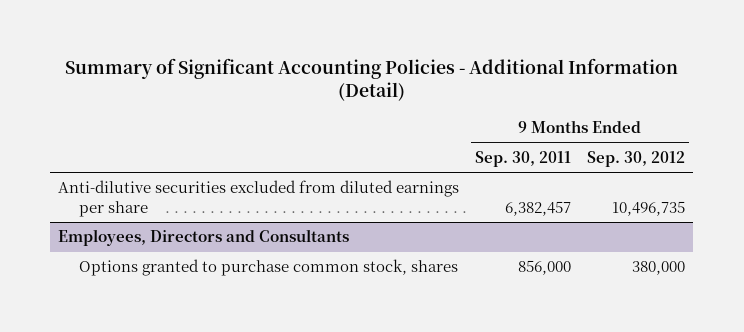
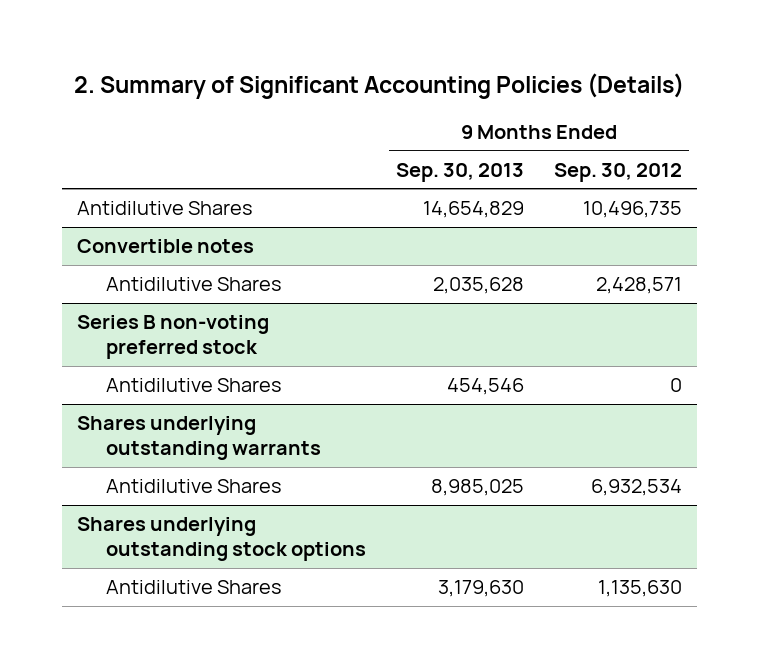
- Summary of Significant Accounting Policies - Additional Information (Detail)
+ 2. Summary of Significant Accounting Policies (Details)
- | 9 Months Ended Sep. 30, 2011 | 9 Months Ended Sep. 30, 2012
+ | 9 Months Ended Sep. 30, 2013 | 9 Months Ended Sep. 30, 2012
- Anti-dilutive securities excluded from diluted earnings per share | 6,382,457 | 10,496,735
- Employees, Directors and Consultants
- Options granted to purchase common stock, shares | 856,000 | 380,000
+ Antidilutive Shares | 14,654,829 | 10,496,735
+ Convertible notes
+ Antidilutive Shares | 2,035,628 | 2,428,571
+ Series B non-voting preferred stock
+ Antidilutive Shares | 454,546 | 0
+ Shares underlying outstanding warrants
+ Antidilutive Shares | 8,985,025 | 6,932,534
+ Shares underlying outstanding stock options
+ Antidilutive Shares | 3,179,630 | 1,135,630

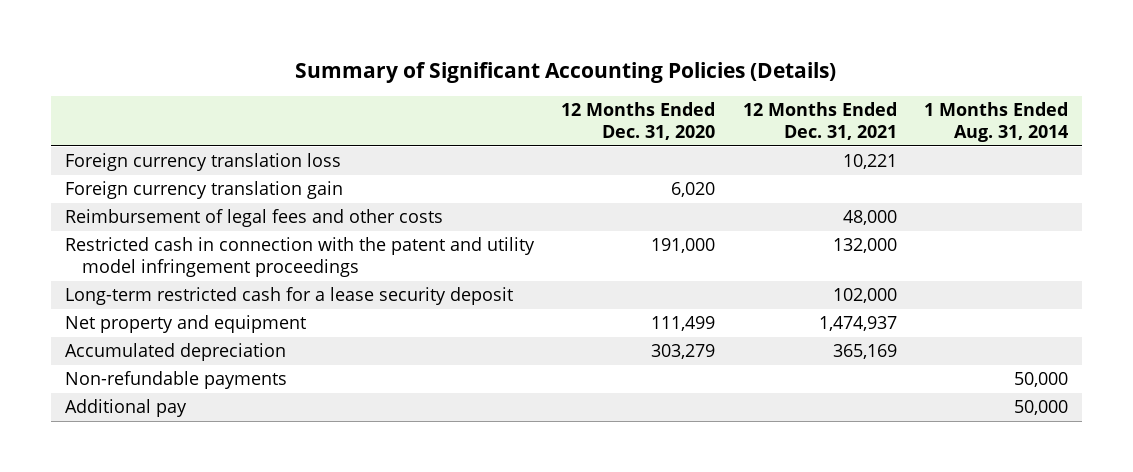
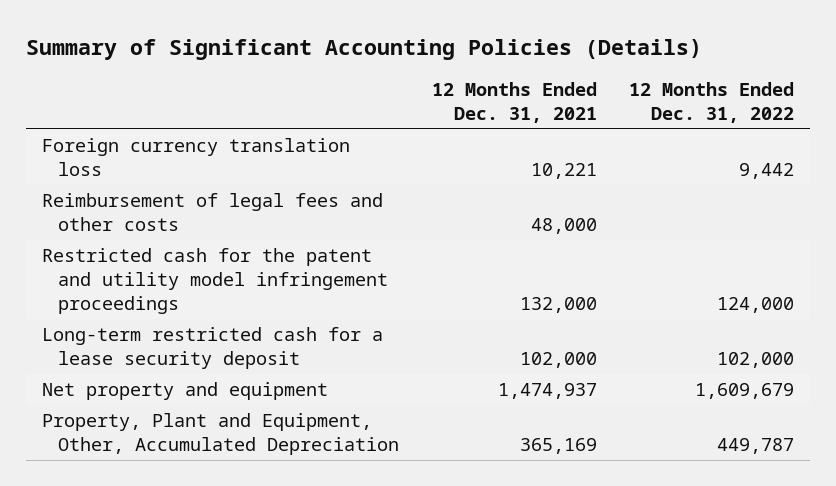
- | 12 Months Ended Dec. 31, 2020 | 12 Months Ended Dec. 31, 2021 | 1 Months Ended Aug. 31, 2014
+ | 12 Months Ended Dec. 31, 2021 | 12 Months Ended Dec. 31, 2022
- Foreign currency translation gain | 6,020 | |
- Restricted cash in connection with the patent and utility model infringement proceedings | 191,000 | 132,000 |
+ Restricted cash for the patent and utility model infringement proceedings | 132,000 | 124,000
- Accumulated depreciation | 303,279 | 365,169 |
- Non-refundable payments | | | 50,000
- Additional pay | | | 50,000
+ Property, Plant and Equipment, Other, Accumulated Depreciation | 365,169 | 449,787

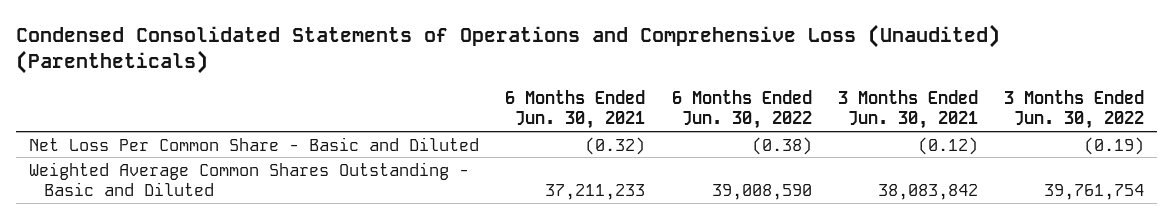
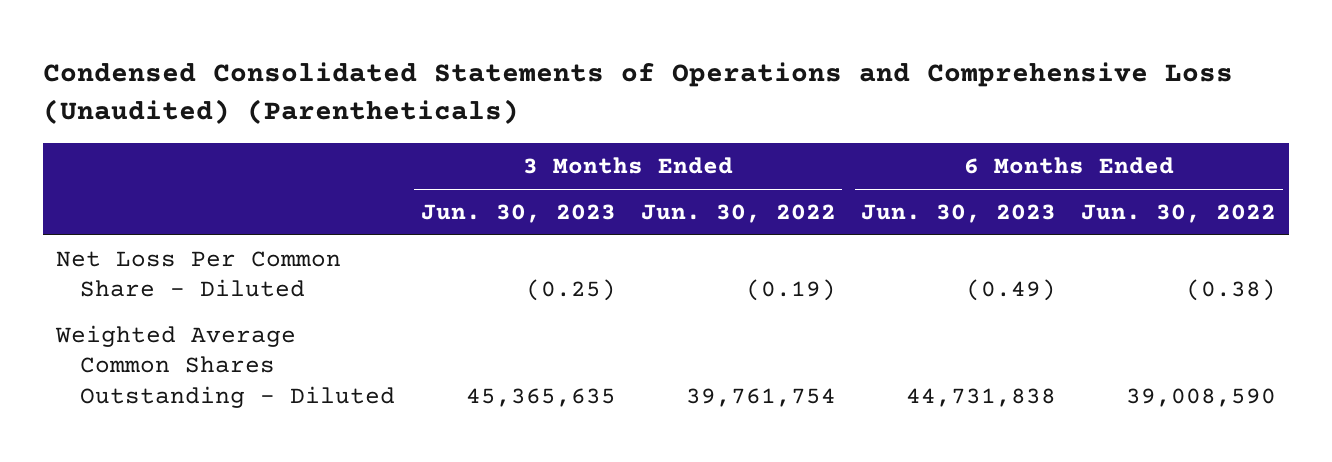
- | 6 Months Ended Jun. 30, 2021 | 6 Months Ended Jun. 30, 2022 | 3 Months Ended Jun. 30, 2021 | 3 Months Ended Jun. 30, 2022
+ | 3 Months Ended Jun. 30, 2023 | 3 Months Ended Jun. 30, 2022 | 6 Months Ended Jun. 30, 2023 | 6 Months Ended Jun. 30, 2022
- Net Loss Per Common Share - Basic and Diluted | (0.32) | (0.38) | (0.12) | (0.19)
- Weighted Average Common Shares Outstanding - Basic and Diluted | 37,211,233 | 39,008,590 | 38,083,842 | 39,761,754
+ Net Loss Per Common Share - Diluted | (0.25) | (0.19) | (0.49) | (0.38)
+ Weighted Average Common Shares Outstanding - Diluted | 45,365,635 | 39,761,754 | 44,731,838 | 39,008,590

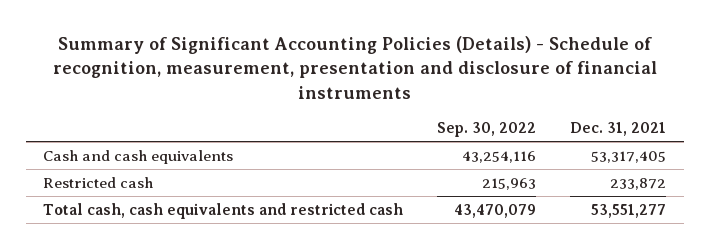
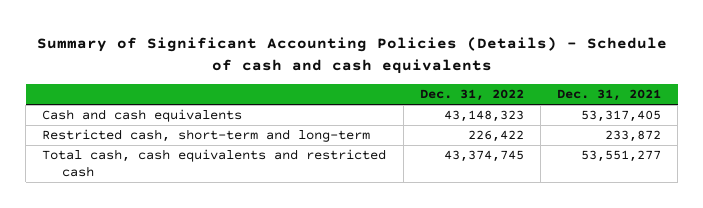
- Summary of Significant Accounting Policies (Details) - Schedule of recognition, measurement, presentation and disclosure of financial instruments
+ Summary of Significant Accounting Policies (Details) - Schedule of cash and cash equivalents
- | Sep. 30, 2022 | Dec. 31, 2021
+ | Dec. 31, 2022 | Dec. 31, 2021
- Restricted cash | 215,963 | 233,872
+ Restricted cash, short-term and long-term | 226,422 | 233,872

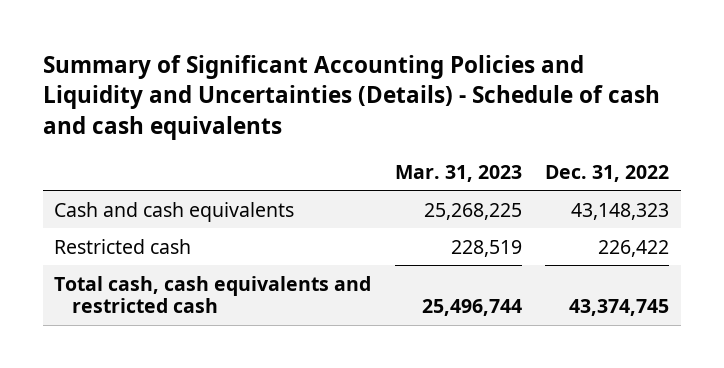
- Summary of Significant Accounting Policies (Details) - Schedule of cash and cash equivalents
+ Summary of Significant Accounting Policies and Liquidity and Uncertainties (Details) - Schedule of cash and cash equivalents
- | Dec. 31, 2022 | Dec. 31, 2021
+ | Mar. 31, 2023 | Dec. 31, 2022
- Restricted cash, short-term and long-term | 226,422 | 233,872
+ Restricted cash | 228,519 | 226,422

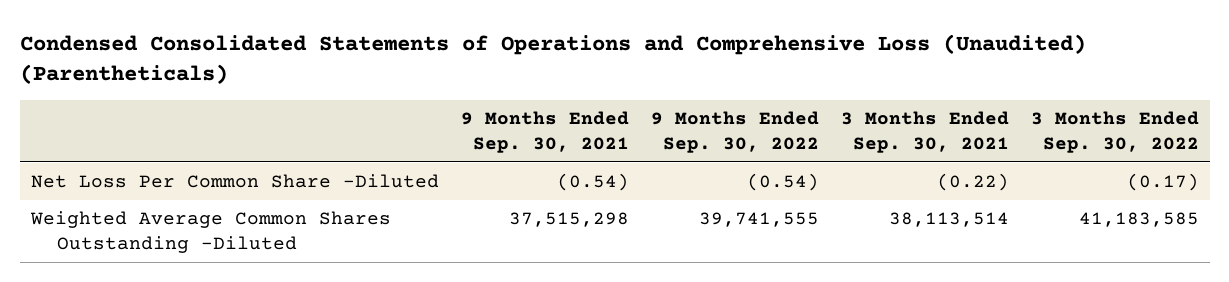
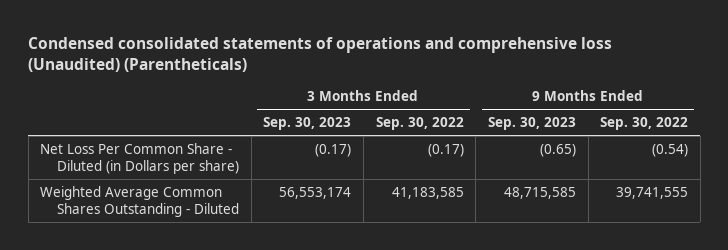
- Condensed Consolidated Statements of Operations and Comprehensive Loss (Unaudited) (Parentheticals)
+ Condensed consolidated statements of operations and comprehensive loss (Unaudited) (Parentheticals)
- | 9 Months Ended Sep. 30, 2021 | 9 Months Ended Sep. 30, 2022 | 3 Months Ended Sep. 30, 2021 | 3 Months Ended Sep. 30, 2022
+ | 3 Months Ended Sep. 30, 2023 | 3 Months Ended Sep. 30, 2022 | 9 Months Ended Sep. 30, 2023 | 9 Months Ended Sep. 30, 2022
- Net Loss Per Common Share -Diluted | (0.54) | (0.54) | (0.22) | (0.17)
- Weighted Average Common Shares Outstanding -Diluted | 37,515,298 | 39,741,555 | 38,113,514 | 41,183,585
+ Net Loss Per Common Share - Diluted (in Dollars per share) | (0.17) | (0.17) | (0.65) | (0.54)
+ Weighted Average Common Shares Outstanding - Diluted | 56,553,174 | 41,183,585 | 48,715,585 | 39,741,555

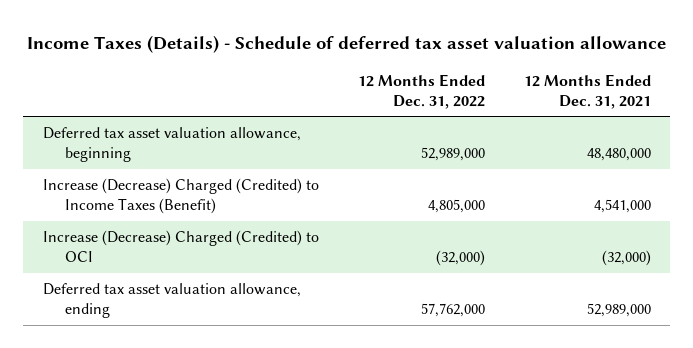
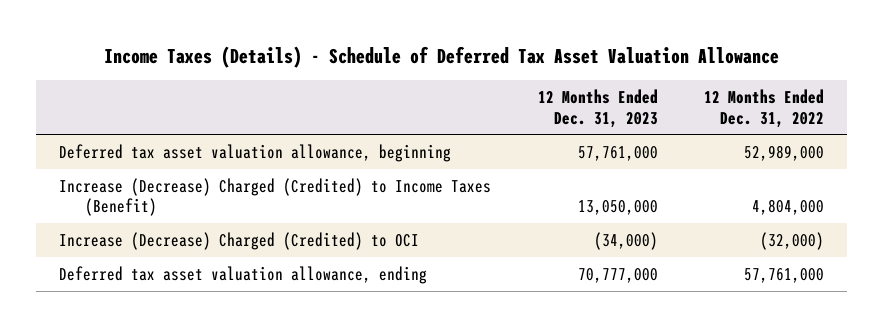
- Income Taxes (Details) - Schedule of deferred tax asset valuation allowance
+ Income Taxes (Details) - Schedule of Deferred Tax Asset Valuation Allowance
- | 12 Months Ended Dec. 31, 2022 | 12 Months Ended Dec. 31, 2021
+ | 12 Months Ended Dec. 31, 2023 | 12 Months Ended Dec. 31, 2022
- Increase (Decrease) Charged (Credited) to Income Taxes (Benefit) | 4,805,000 | 4,541,000
+ Increase (Decrease) Charged (Credited) to Income Taxes (Benefit) | 13,050,000 | 4,804,000
- Deferred tax asset valuation allowance, ending | 57,762,000 | 52,989,000
+ Deferred tax asset valuation allowance, ending | 70,777,000 | 57,761,000

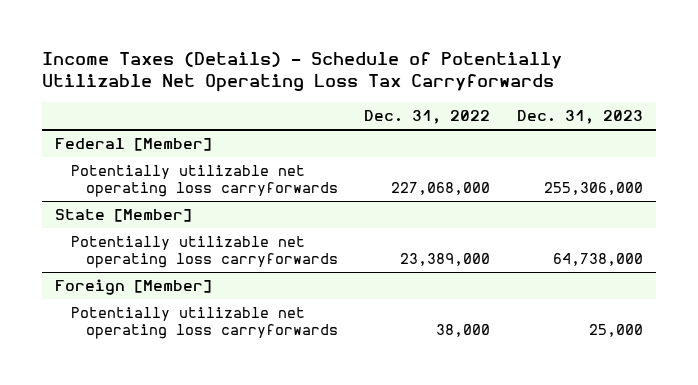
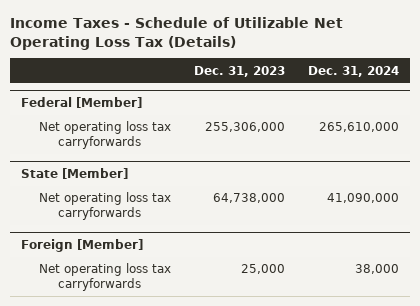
- Income Taxes (Details) - Schedule of Potentially Utilizable Net Operating Loss Tax Carryforwards
+ Income Taxes - Schedule of Utilizable Net Operating Loss Tax (Details)
- | Dec. 31, 2022 | Dec. 31, 2023
+ | Dec. 31, 2023 | Dec. 31, 2024
@ Federal [Member]
- Potentially utilizable net operating loss carryforwards | 227,068,000 | 255,306,000
+ Net operating loss tax carryforwards | 255,306,000 | 265,610,000
@ State [Member]
- Potentially utilizable net operating loss carryforwards | 23,389,000 | 64,738,000
+ Net operating loss tax carryforwards | 64,738,000 | 41,090,000
@ Foreign [Member]
- Potentially utilizable net operating loss carryforwards | 38,000 | 25,000
+ Net operating loss tax carryforwards | 25,000 | 38,000

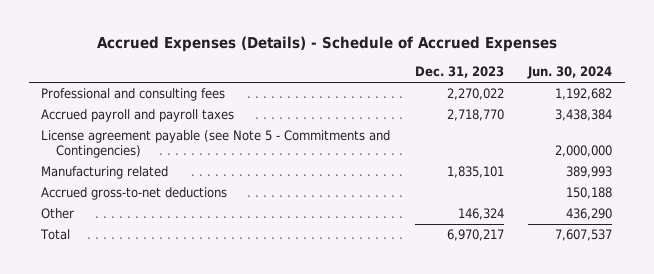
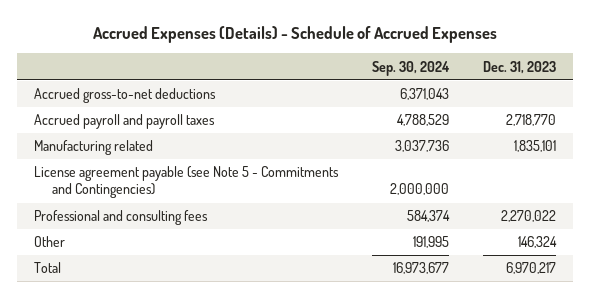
- | Dec. 31, 2023 | Jun. 30, 2024
+ | Sep. 30, 2024 | Dec. 31, 2023
moved up: Accrued gross-to-net deductions | 6,371,043 |
moved down: License agreement payable (see Note 5 - Commitments and Contingencies) | 2,000,000 |
moved down: Professional and consulting fees | 584,374 | 2,270,022

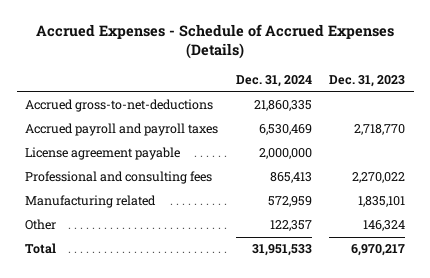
- Accrued Expenses (Details) - Schedule of Accrued Expenses
+ Accrued Expenses - Schedule of Accrued Expenses (Details)
- | Sep. 30, 2024 | Dec. 31, 2023
+ | Dec. 31, 2024 | Dec. 31, 2023
- Accrued gross-to-net deductions | 6,371,043 |
+ Accrued gross-to-net-deductions | 21,860,335 |
- License agreement payable (see Note 5 - Commitments and Contingencies) | 2,000,000 |
+ License agreement payable | 2,000,000 |
moved down: Manufacturing related | 572,959 | 1,835,101

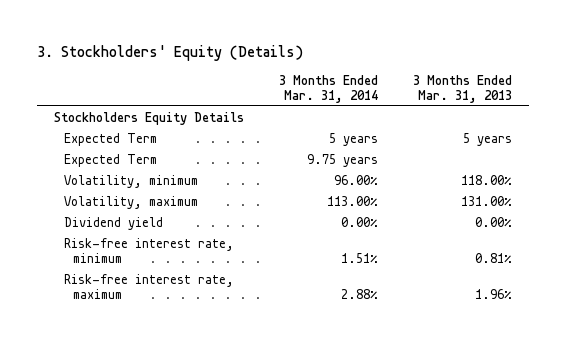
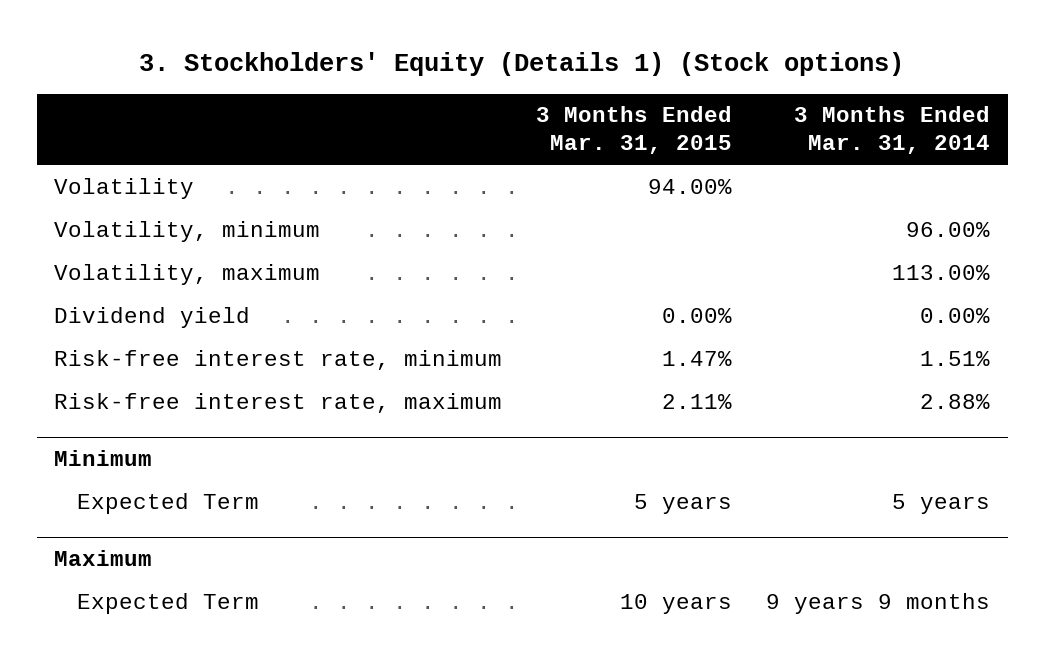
- 3. Stockholders' Equity (Details)
+ 3. Stockholders' Equity (Details 1) (Stock options)
- | 3 Months Ended Mar. 31, 2014 | 3 Months Ended Mar. 31, 2013
+ | 3 Months Ended Mar. 31, 2015 | 3 Months Ended Mar. 31, 2014
- Stockholders Equity Details
- Expected Term | 5 years | 5 years
- Expected Term | 9.75 years |
+ Volatility | 94.00% |
+ Minimum
+ Expected Term | 5 years | 5 years
+ Maximum
+ Expected Term | 10 years | 9 years 9 months

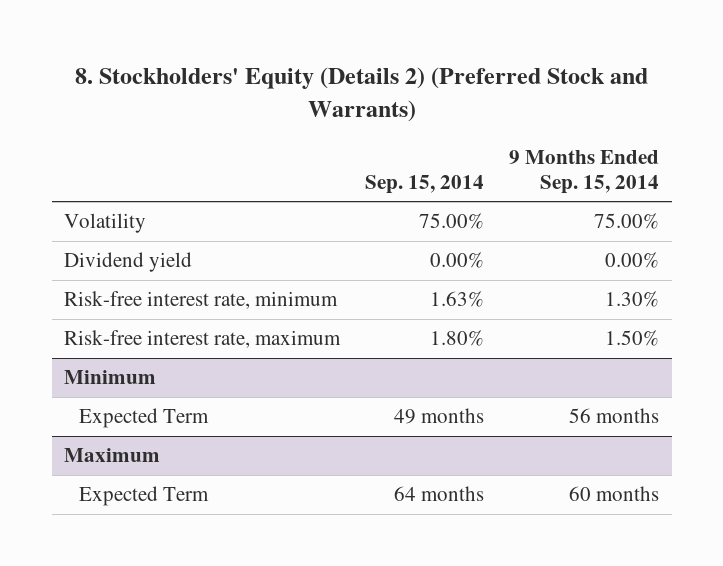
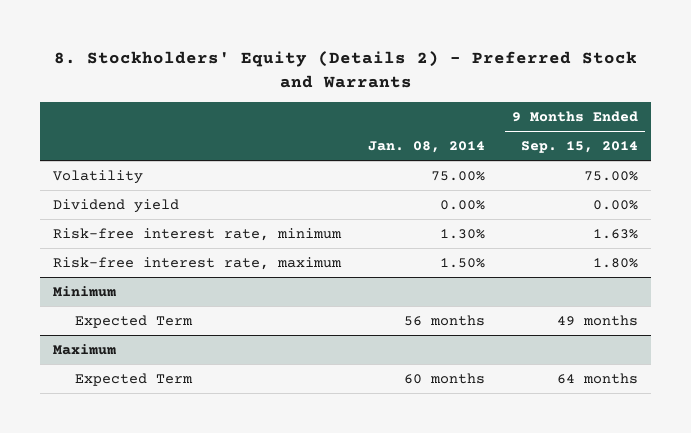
- 8. Stockholders' Equity (Details 2) (Preferred Stock and Warrants)
+ 8. Stockholders' Equity (Details 2) - Preferred Stock and Warrants
- | Sep. 15, 2014 | 9 Months Ended Sep. 15, 2014
+ | Jan. 08, 2014 | 9 Months Ended Sep. 15, 2014
- Risk-free interest rate, minimum | 1.63% | 1.30%
- Risk-free interest rate, maximum | 1.80% | 1.50%
+ Risk-free interest rate, minimum | 1.30% | 1.63%
+ Risk-free interest rate, maximum | 1.50% | 1.80%
@ Minimum
- Expected Term | 49 months | 56 months
+ Expected Term | 56 months | 49 months
@ Maximum
- Expected Term | 64 months | 60 months
+ Expected Term | 60 months | 64 months

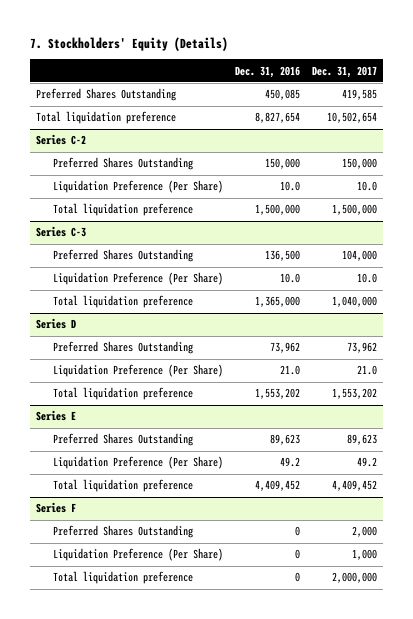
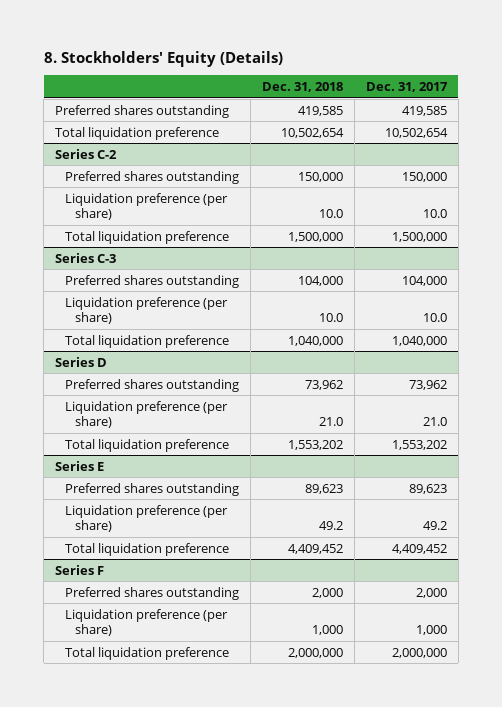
- 7. Stockholders' Equity (Details)
+ 8. Stockholders' Equity (Details)
- | Dec. 31, 2016 | Dec. 31, 2017
+ | Dec. 31, 2018 | Dec. 31, 2017
- Preferred Shares Outstanding | 450,085 | 419,585
+ Preferred shares outstanding | 419,585 | 419,585
@ Series C-2
- Preferred Shares Outstanding | 150,000 | 150,000
- Liquidation Preference (Per Share) | 10.0 | 10.0
+ Preferred shares outstanding | 150,000 | 150,000
+ Liquidation preference (per share) | 10.0 | 10.0
@ Series C-3
- Preferred Shares Outstanding | 136,500 | 104,000
- Liquidation Preference (Per Share) | 10.0 | 10.0
+ Preferred shares outstanding | 104,000 | 104,000
+ Liquidation preference (per share) | 10.0 | 10.0
@ Series D
- Preferred Shares Outstanding | 73,962 | 73,962
- Liquidation Preference (Per Share) | 21.0 | 21.0
+ Preferred shares outstanding | 73,962 | 73,962
+ Liquidation preference (per share) | 21.0 | 21.0
@ Series E
- Preferred Shares Outstanding | 89,623 | 89,623
- Liquidation Preference (Per Share) | 49.2 | 49.2
+ Preferred shares outstanding | 89,623 | 89,623
+ Liquidation preference (per share) | 49.2 | 49.2
@ Series F
- Preferred Shares Outstanding | 0 | 2,000
- Liquidation Preference (Per Share) | 0 | 1,000
+ Preferred shares outstanding | 2,000 | 2,000
+ Liquidation preference (per share) | 1,000 | 1,000

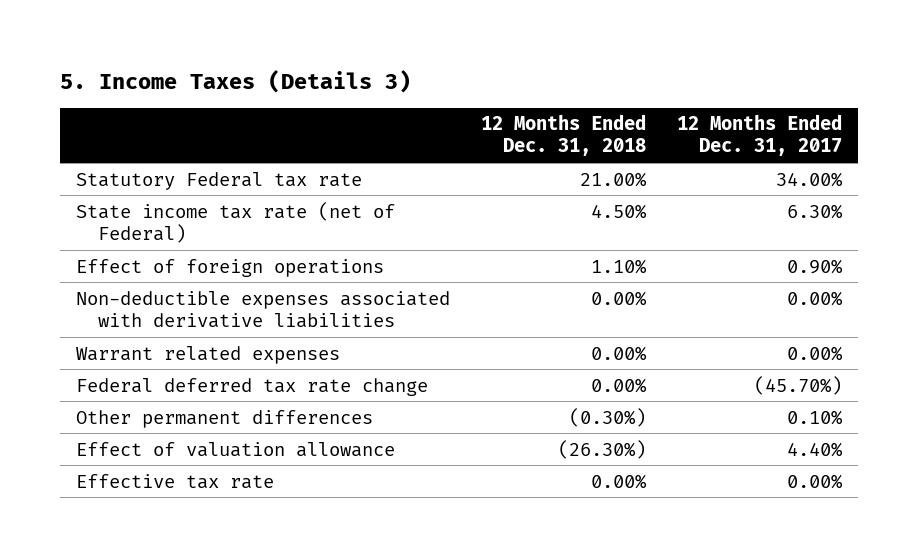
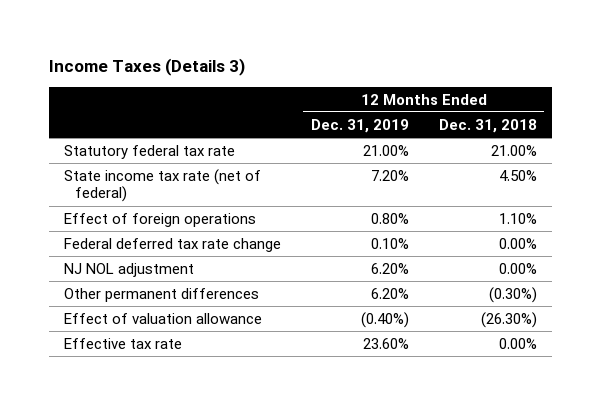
- 5. Income Taxes (Details 3)
+ Income Taxes (Details 3)
- | 12 Months Ended Dec. 31, 2018 | 12 Months Ended Dec. 31, 2017
+ | 12 Months Ended Dec. 31, 2019 | 12 Months Ended Dec. 31, 2018
- Statutory Federal tax rate | 21.00% | 34.00%
- State income tax rate (net of Federal) | 4.50% | 6.30%
+ Statutory federal tax rate | 21.00% | 21.00%
+ State income tax rate (net of federal) | 7.20% | 4.50%
- Non-deductible expenses associated with derivative liabilities | 0.00% | 0.00%
- Warrant related expenses | 0.00% | 0.00%
+ NJ NOL adjustment | 6.20% | 0.00%

